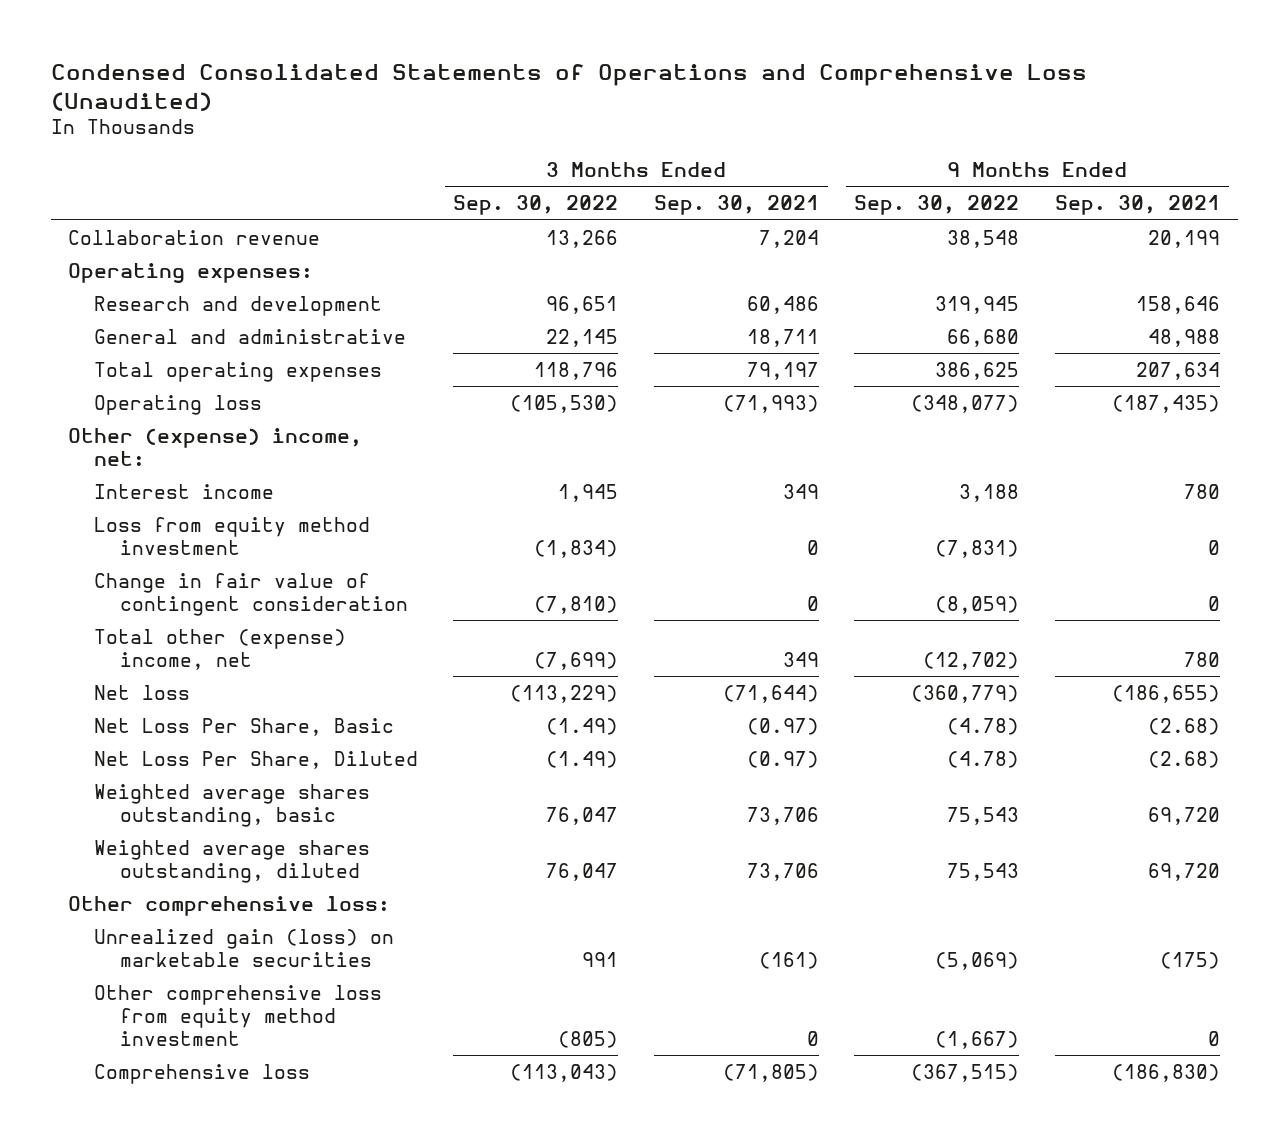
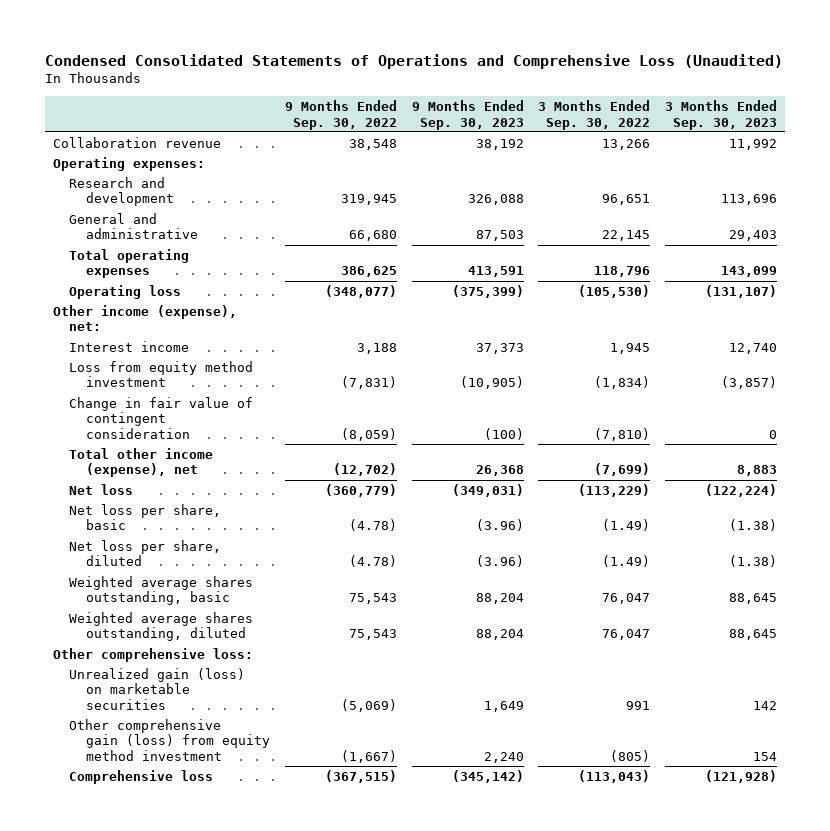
- | 3 Months Ended Sep. 30, 2022 | 3 Months Ended Sep. 30, 2021 | 9 Months Ended Sep. 30, 2022 | 9 Months Ended Sep. 30, 2021
+ | 9 Months Ended Sep. 30, 2022 | 9 Months Ended Sep. 30, 2023 | 3 Months Ended Sep. 30, 2022 | 3 Months Ended Sep. 30, 2023
- Other (expense) income, net:
+ Other income (expense), net:
- Total other (expense) income, net | (7,699) | 349 | (12,702) | 780
+ Total other income (expense), net | (12,702) | 26,368 | (7,699) | 8,883
- Net Loss Per Share, Basic | (1.49) | (0.97) | (4.78) | (2.68)
- Net Loss Per Share, Diluted | (1.49) | (0.97) | (4.78) | (2.68)
+ Net loss per share, basic | (4.78) | (3.96) | (1.49) | (1.38)
+ Net loss per share, diluted | (4.78) | (3.96) | (1.49) | (1.38)
- Other comprehensive loss from equity method investment | (805) | 0 | (1,667) | 0
+ Other comprehensive gain (loss) from equity method investment | (1,667) | 2,240 | (805) | 154

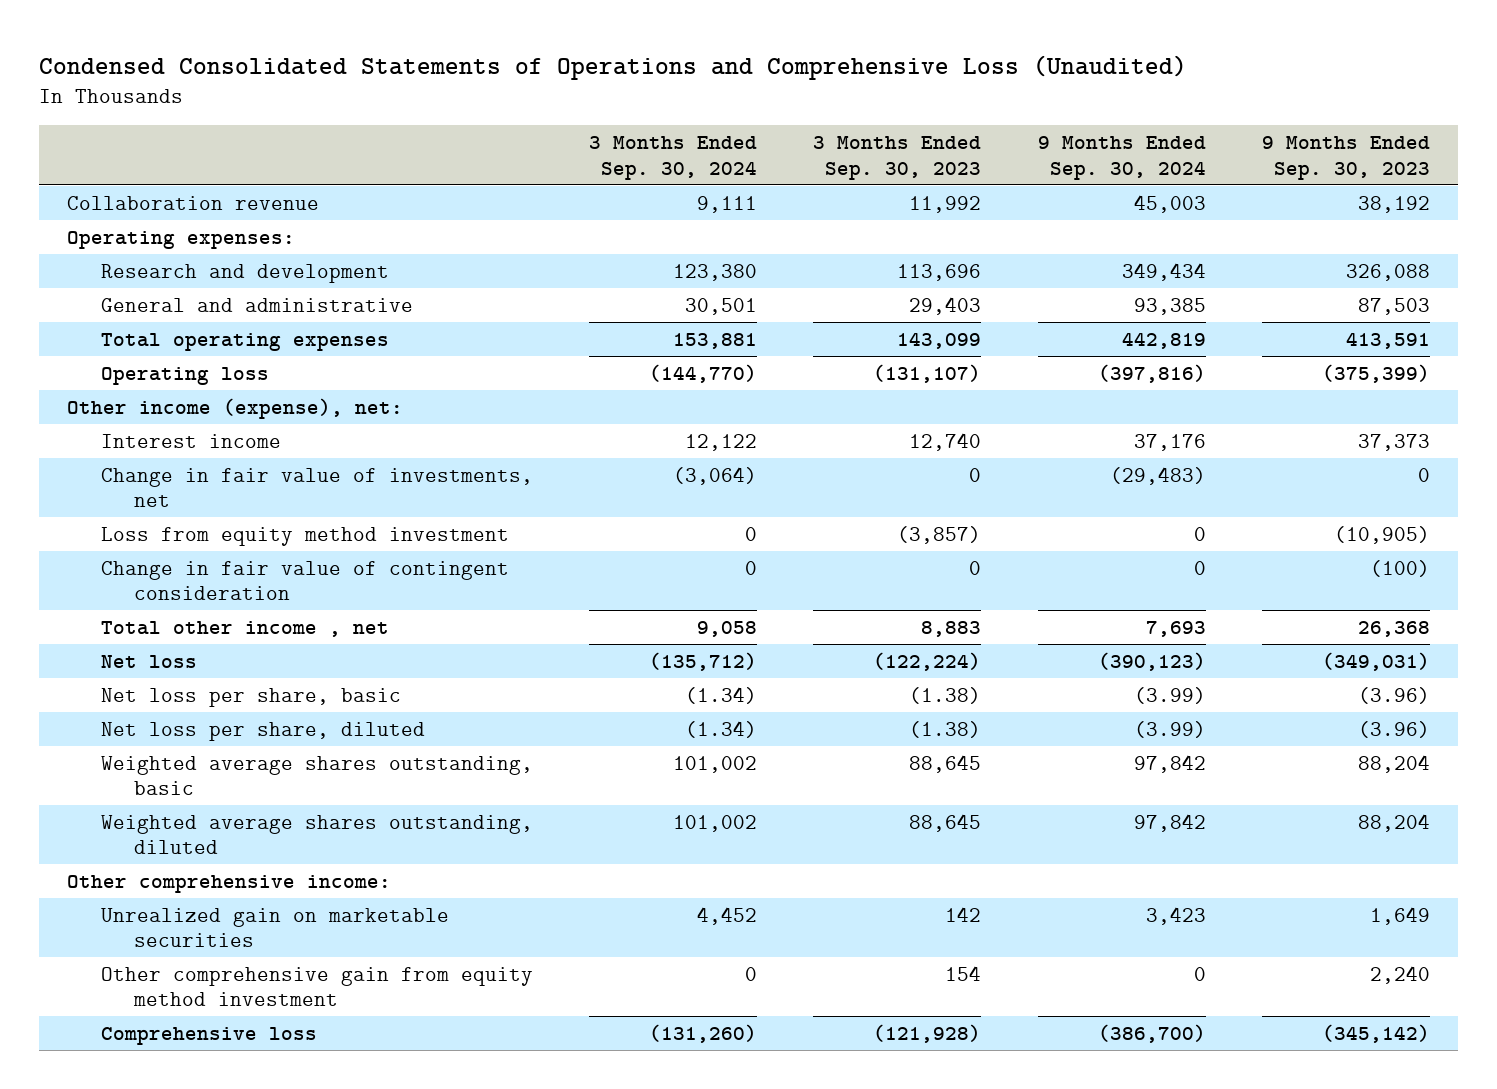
- | 9 Months Ended Sep. 30, 2022 | 9 Months Ended Sep. 30, 2023 | 3 Months Ended Sep. 30, 2022 | 3 Months Ended Sep. 30, 2023
+ | 3 Months Ended Sep. 30, 2024 | 3 Months Ended Sep. 30, 2023 | 9 Months Ended Sep. 30, 2024 | 9 Months Ended Sep. 30, 2023
+ Change in fair value of investments, net | (3,064) | 0 | (29,483) | 0
- Total other income (expense), net | (12,702) | 26,368 | (7,699) | 8,883
+ Total other income , net | 9,058 | 8,883 | 7,693 | 26,368
- Other comprehensive loss:
- Unrealized gain (loss) on marketable securities | (5,069) | 1,649 | 991 | 142
- Other comprehensive gain (loss) from equity method investment | (1,667) | 2,240 | (805) | 154
+ Other comprehensive income:
+ Unrealized gain on marketable securities | 4,452 | 142 | 3,423 | 1,649
+ Other comprehensive gain from equity method investment | 0 | 154 | 0 | 2,240

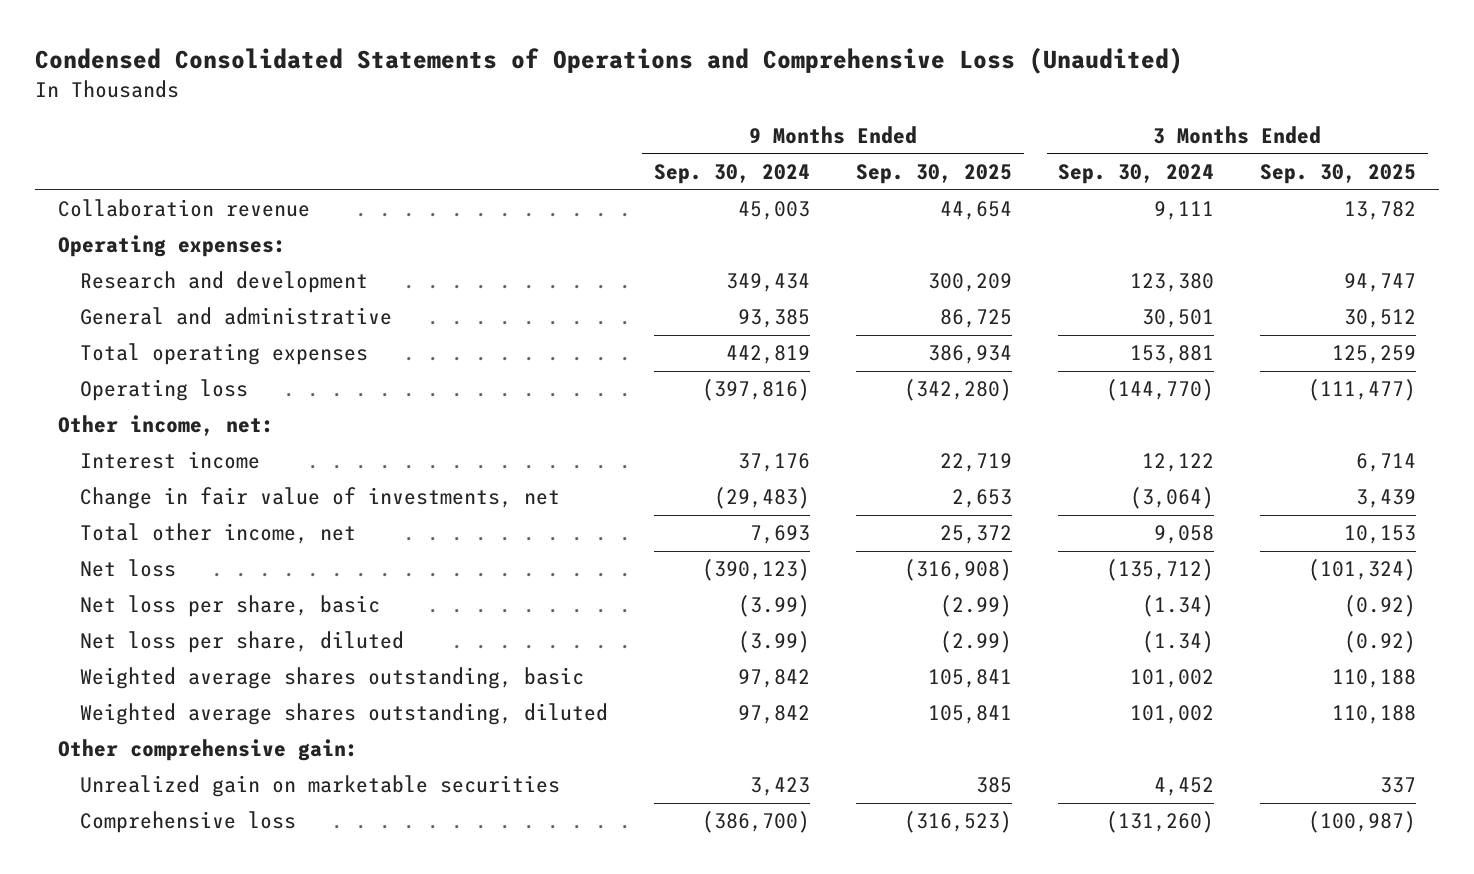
- | 3 Months Ended Sep. 30, 2024 | 3 Months Ended Sep. 30, 2023 | 9 Months Ended Sep. 30, 2024 | 9 Months Ended Sep. 30, 2023
+ | 9 Months Ended Sep. 30, 2024 | 9 Months Ended Sep. 30, 2025 | 3 Months Ended Sep. 30, 2024 | 3 Months Ended Sep. 30, 2025
- Other income (expense), net:
+ Other income, net:
- Loss from equity method investment | 0 | (3,857) | 0 | (10,905)
- Change in fair value of contingent consideration | 0 | 0 | 0 | (100)
- Total other income , net | 9,058 | 8,883 | 7,693 | 26,368
+ Total other income, net | 7,693 | 25,372 | 9,058 | 10,153
- Other comprehensive income:
+ Other comprehensive gain:
- Other comprehensive gain from equity method investment | 0 | 154 | 0 | 2,240

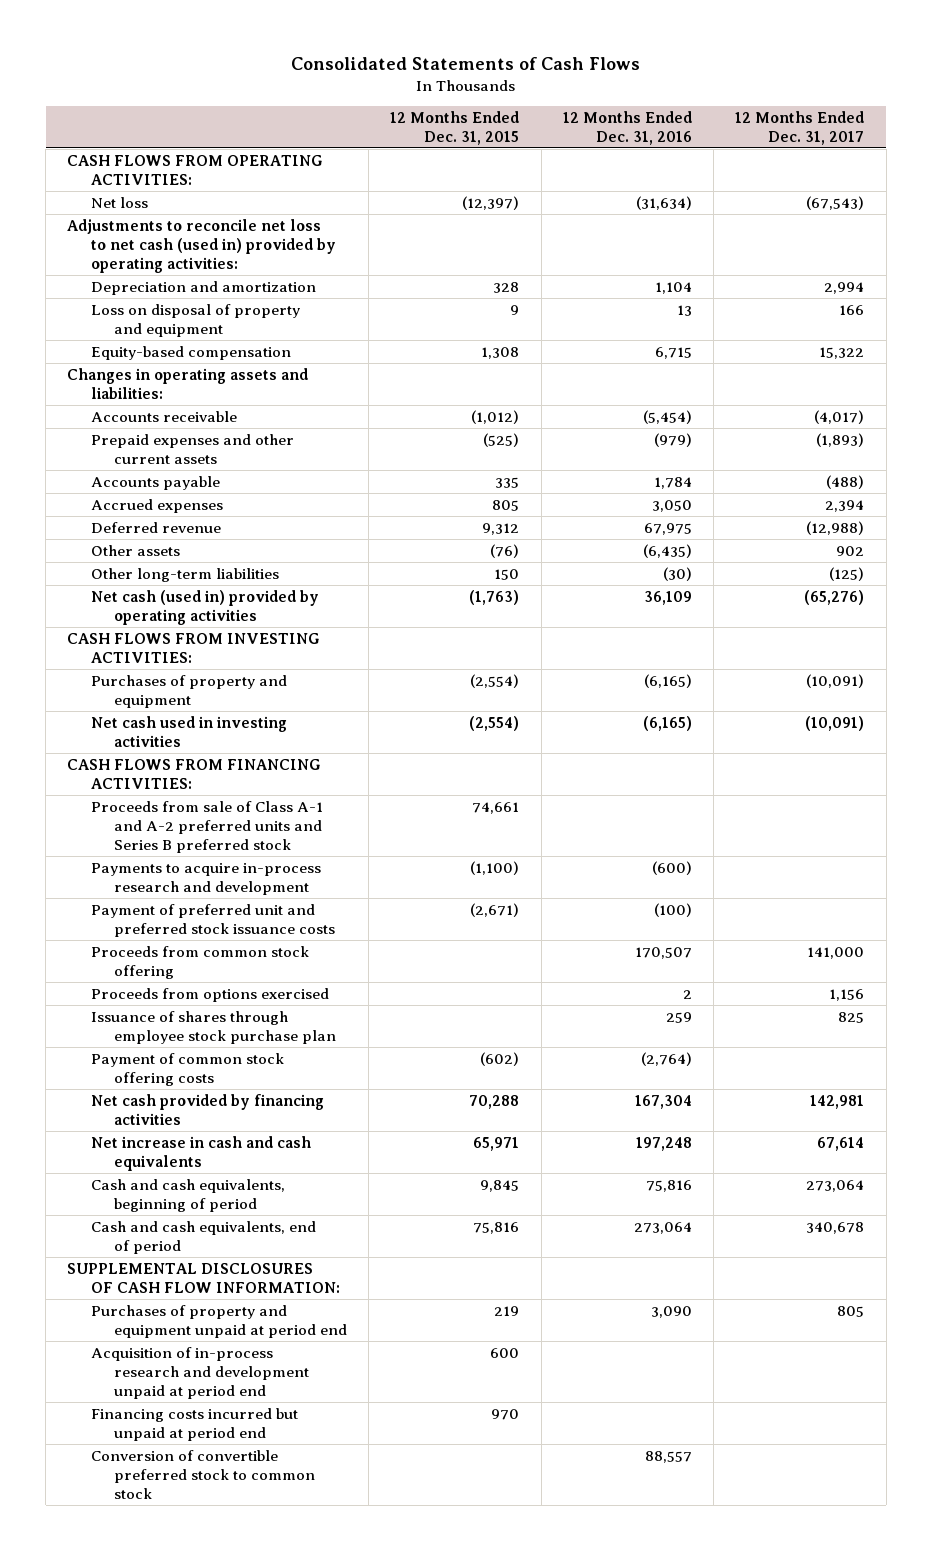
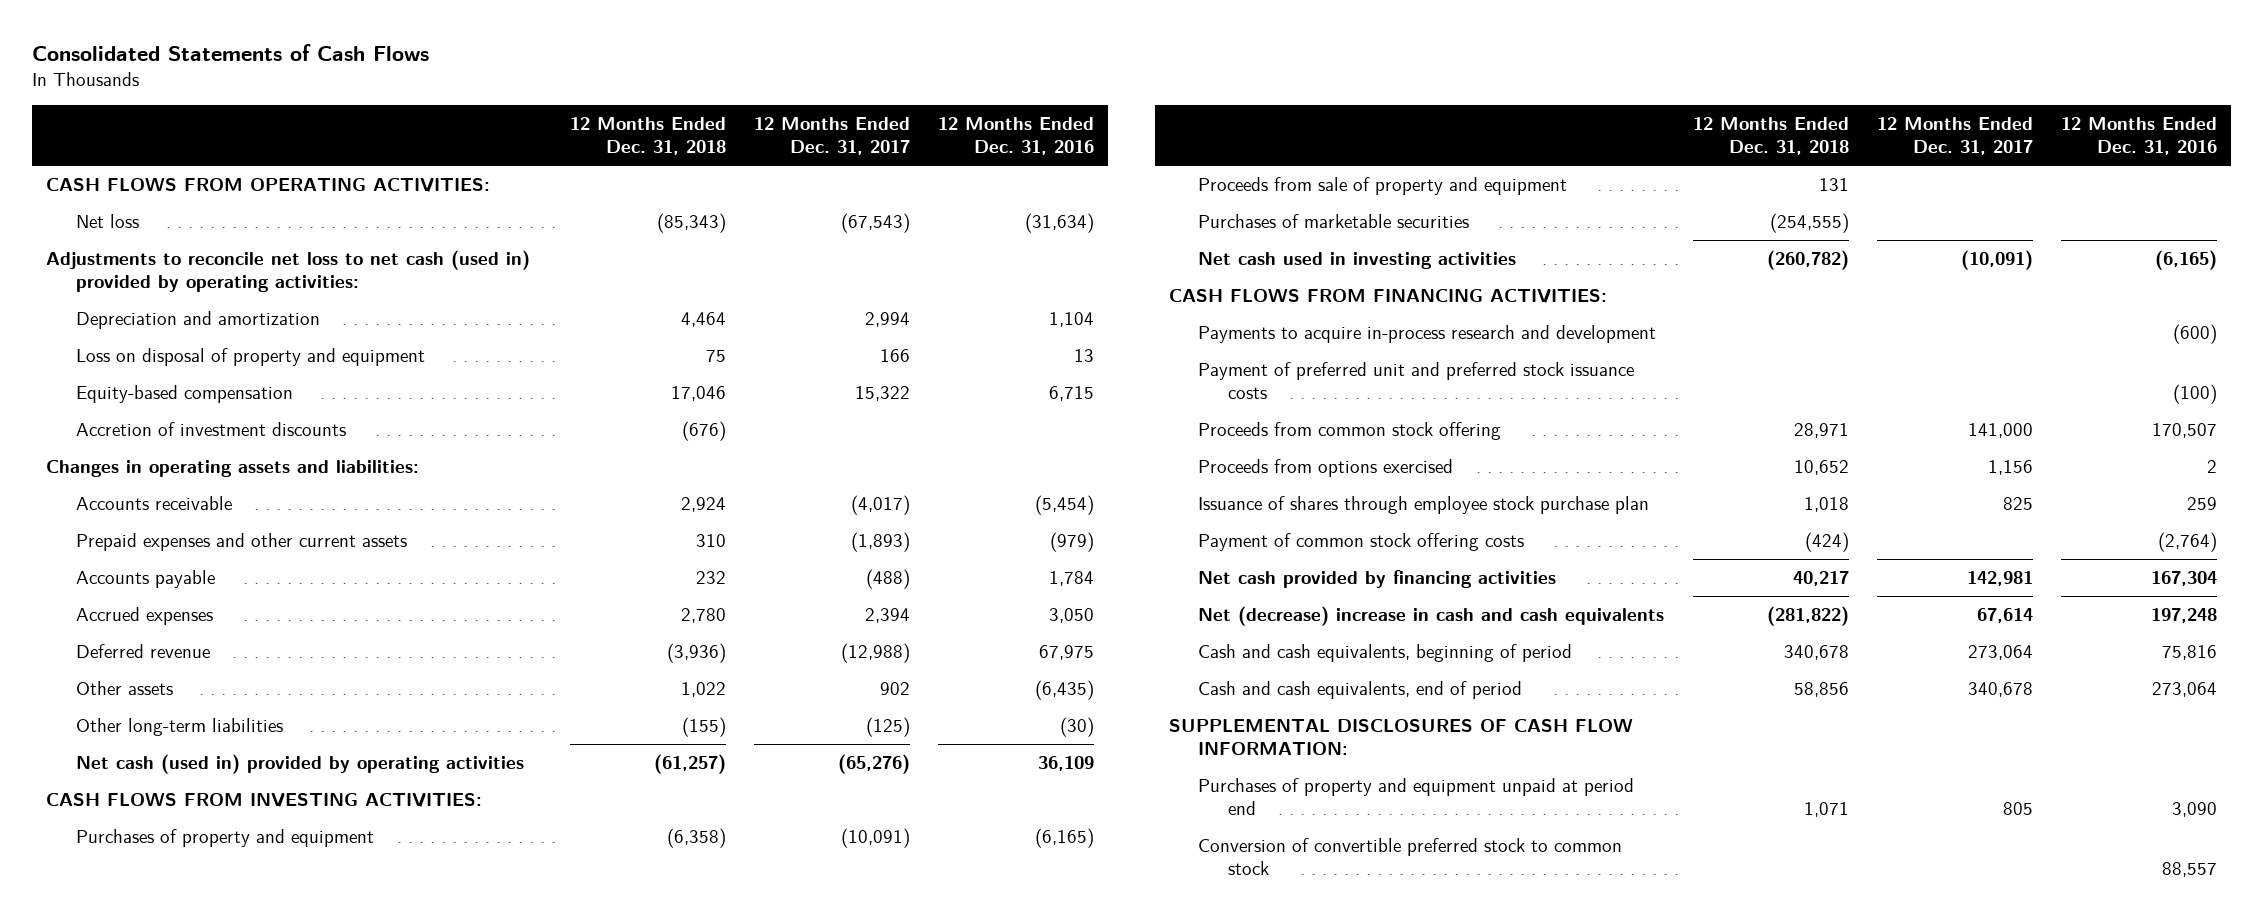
- | 12 Months Ended Dec. 31, 2015 | 12 Months Ended Dec. 31, 2016 | 12 Months Ended Dec. 31, 2017
+ | 12 Months Ended Dec. 31, 2018 | 12 Months Ended Dec. 31, 2017 | 12 Months Ended Dec. 31, 2016
+ Accretion of investment discounts | (676) | |
+ Proceeds from sale of property and equipment | 131 | |
+ Purchases of marketable securities | (254,555) | |
- Proceeds from sale of Class A-1 and A-2 preferred units and Series B preferred stock | 74,661 | |
- Net increase in cash and cash equivalents | 65,971 | 197,248 | 67,614
+ Net (decrease) increase in cash and cash equivalents | (281,822) | 67,614 | 197,248
- Acquisition of in-process research and development unpaid at period end | 600 | |
- Financing costs incurred but unpaid at period end | 970 | |

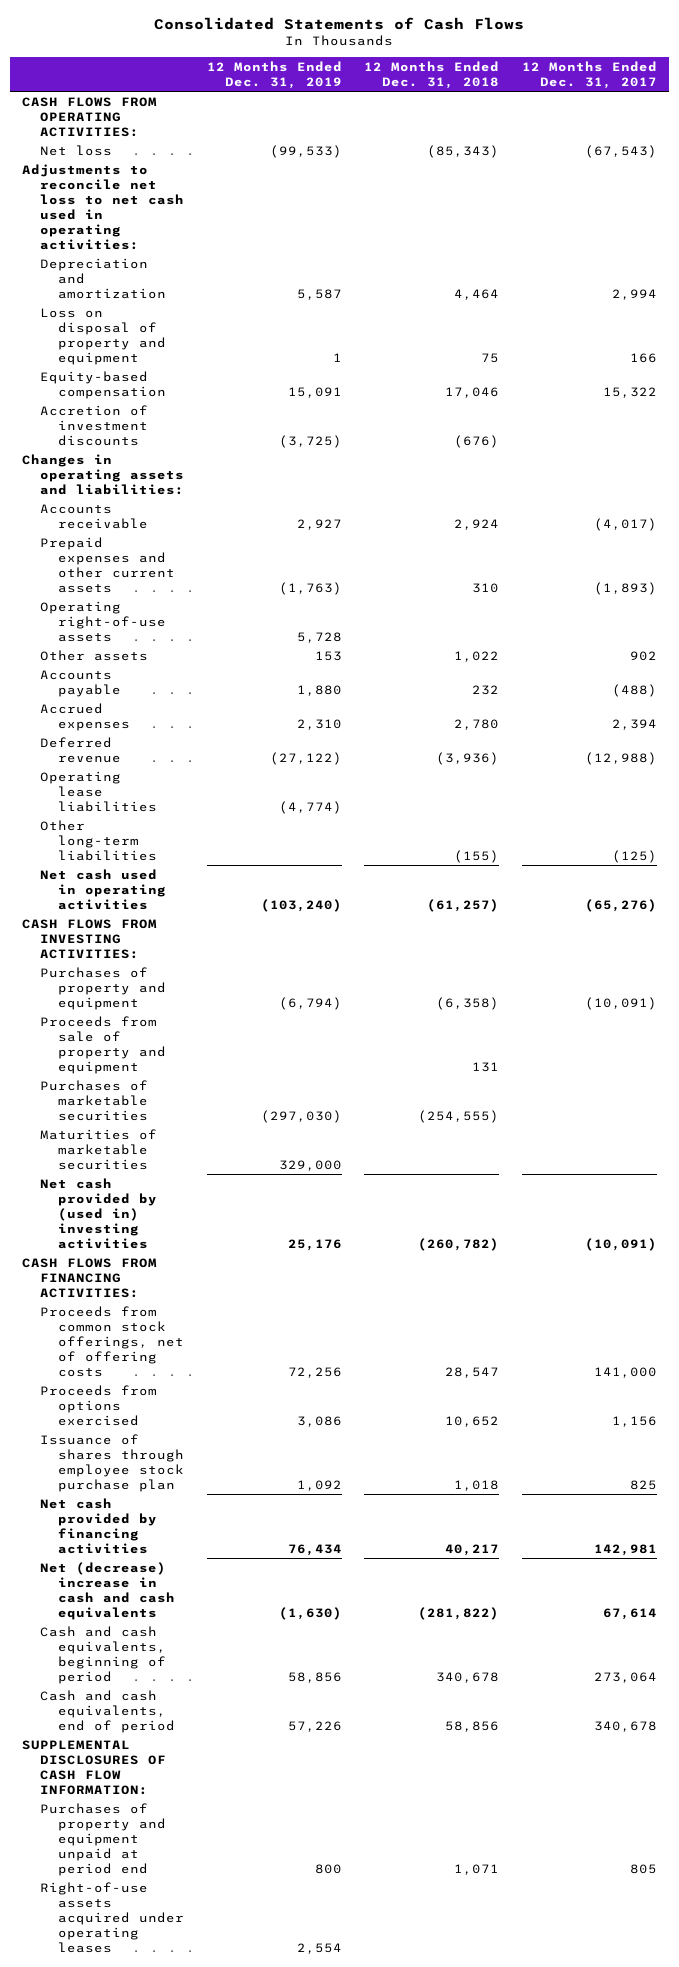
- | 12 Months Ended Dec. 31, 2018 | 12 Months Ended Dec. 31, 2017 | 12 Months Ended Dec. 31, 2016
+ | 12 Months Ended Dec. 31, 2019 | 12 Months Ended Dec. 31, 2018 | 12 Months Ended Dec. 31, 2017
- Adjustments to reconcile net loss to net cash (used in) provided by operating activities:
+ Adjustments to reconcile net loss to net cash used in operating activities:
+ Operating right-of-use assets | 5,728 | |
moved up: Other assets | 153 | 1,022 | 902
+ Operating lease liabilities | (4,774) | |
- Net cash (used in) provided by operating activities | (61,257) | (65,276) | 36,109
+ Net cash used in operating activities | (103,240) | (61,257) | (65,276)
- Net cash used in investing activities | (260,782) | (10,091) | (6,165)
+ Maturities of marketable securities | 329,000 | |
+ Net cash provided by (used in) investing activities | 25,176 | (260,782) | (10,091)
- Payments to acquire in-process research and development | | | (600)
- Payment of preferred unit and preferred stock issuance costs | | | (100)
- Proceeds from common stock offering | 28,971 | 141,000 | 170,507
+ Proceeds from common stock offerings, net of offering costs | 72,256 | 28,547 | 141,000
- Payment of common stock offering costs | (424) | | (2,764)
- Conversion of convertible preferred stock to common stock | | | 88,557
+ Right-of-use assets acquired under operating leases | 2,554 | |

